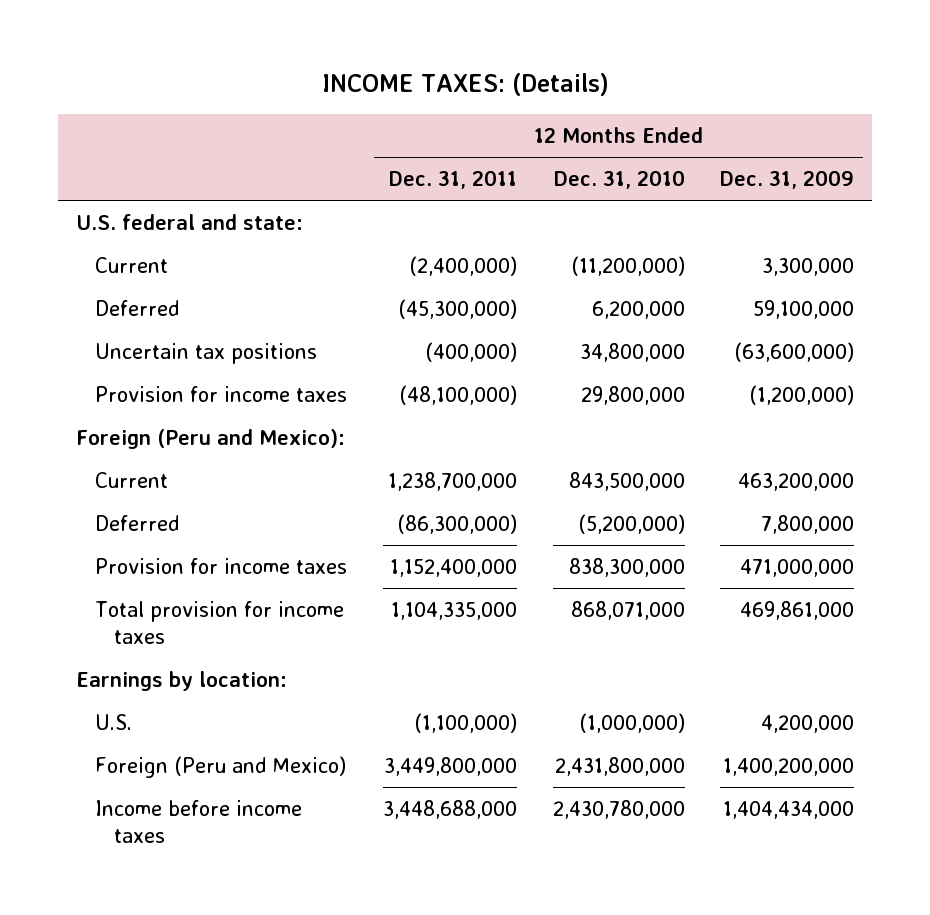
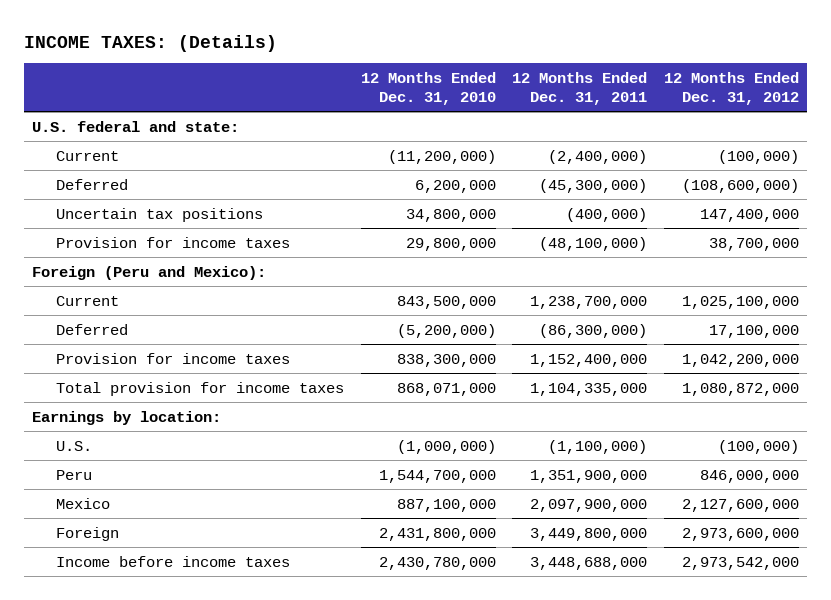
- | 12 Months Ended Dec. 31, 2011 | 12 Months Ended Dec. 31, 2010 | 12 Months Ended Dec. 31, 2009
+ | 12 Months Ended Dec. 31, 2010 | 12 Months Ended Dec. 31, 2011 | 12 Months Ended Dec. 31, 2012
- Foreign (Peru and Mexico) | 3,449,800,000 | 2,431,800,000 | 1,400,200,000
+ Peru | 1,544,700,000 | 1,351,900,000 | 846,000,000
+ Mexico | 887,100,000 | 2,097,900,000 | 2,127,600,000
+ Foreign | 2,431,800,000 | 3,449,800,000 | 2,973,600,000

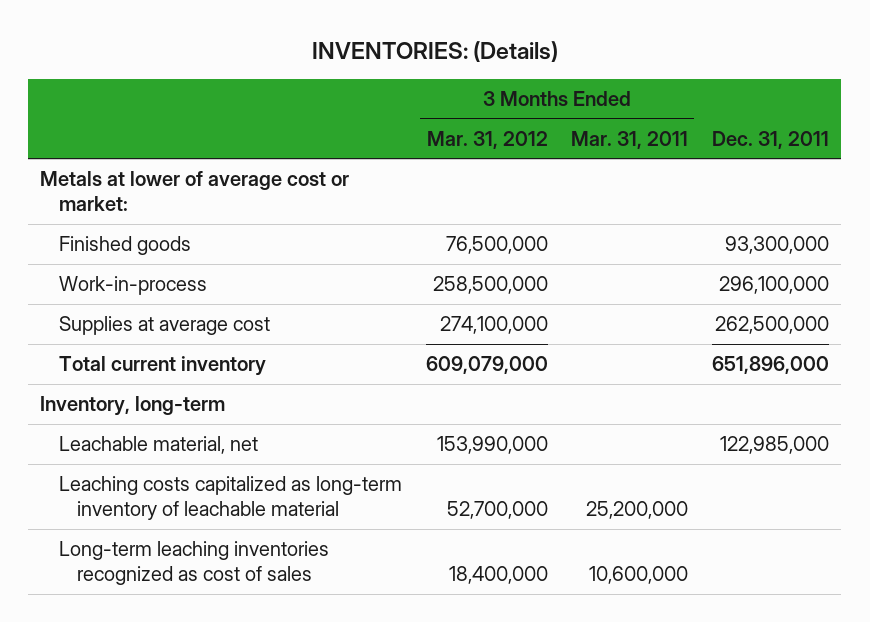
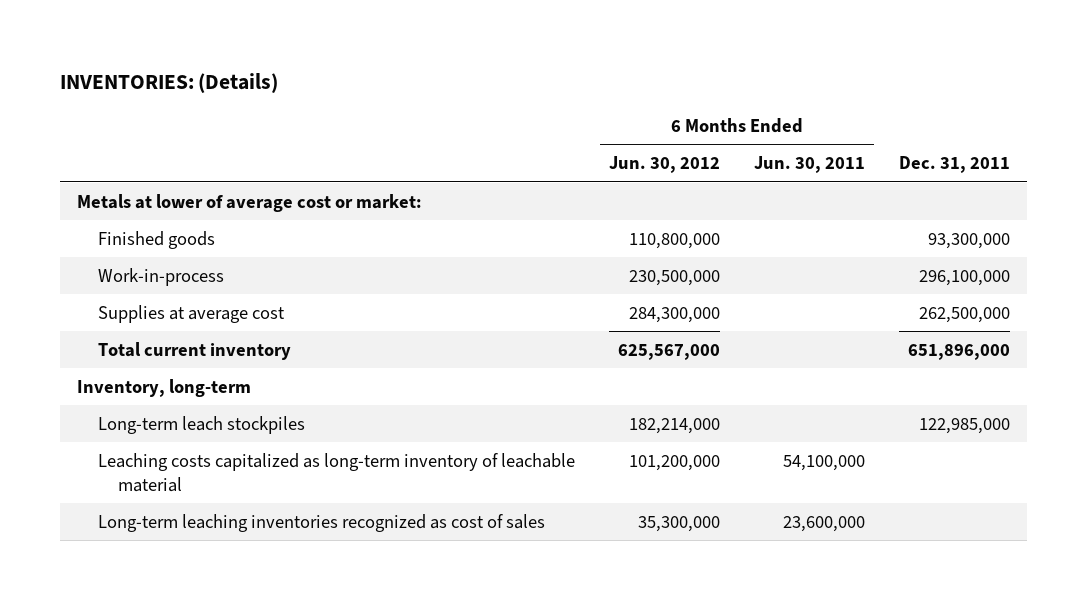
- | 3 Months Ended Mar. 31, 2012 | 3 Months Ended Mar. 31, 2011 | Dec. 31, 2011
+ | 6 Months Ended Jun. 30, 2012 | 6 Months Ended Jun. 30, 2011 | Dec. 31, 2011
- Leachable material, net | 153,990,000 | | 122,985,000
+ Long-term leach stockpiles | 182,214,000 | | 122,985,000

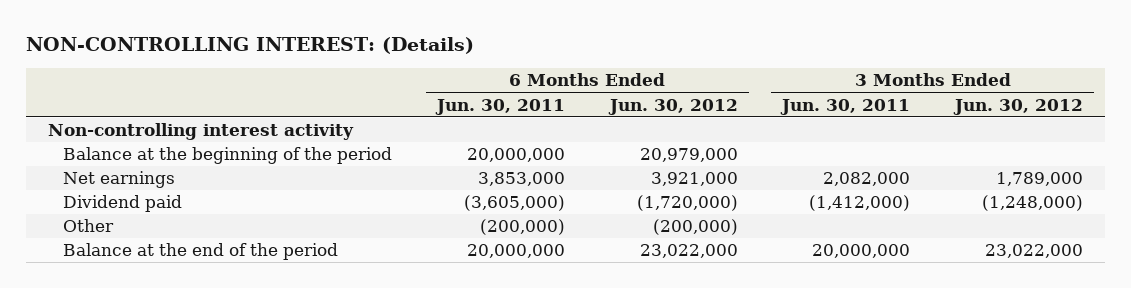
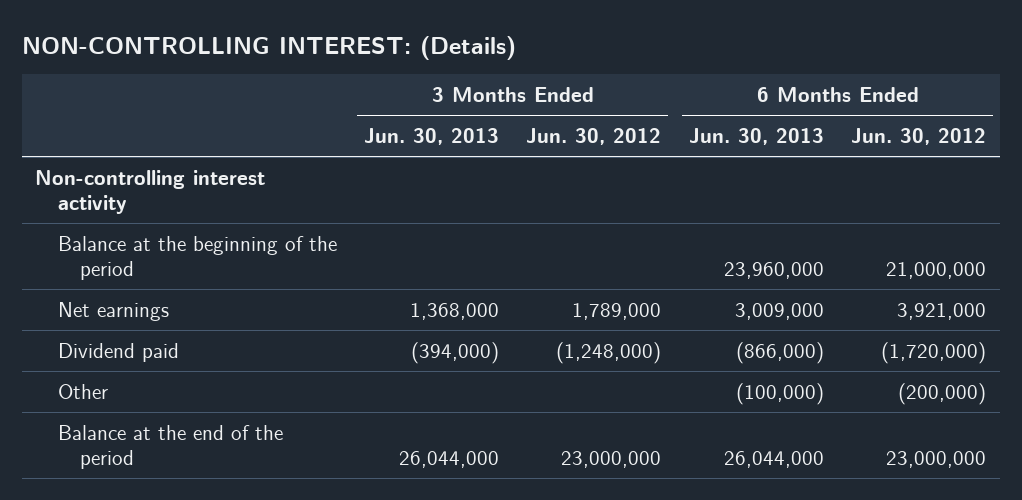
- | 6 Months Ended Jun. 30, 2011 | 6 Months Ended Jun. 30, 2012 | 3 Months Ended Jun. 30, 2011 | 3 Months Ended Jun. 30, 2012
+ | 3 Months Ended Jun. 30, 2013 | 3 Months Ended Jun. 30, 2012 | 6 Months Ended Jun. 30, 2013 | 6 Months Ended Jun. 30, 2012
- Balance at the beginning of the period | 20,000,000 | 20,979,000 | |
+ Balance at the beginning of the period | | | 23,960,000 | 21,000,000
- Balance at the end of the period | 20,000,000 | 23,022,000 | 20,000,000 | 23,022,000
+ Balance at the end of the period | 26,044,000 | 23,000,000 | 26,044,000 | 23,000,000

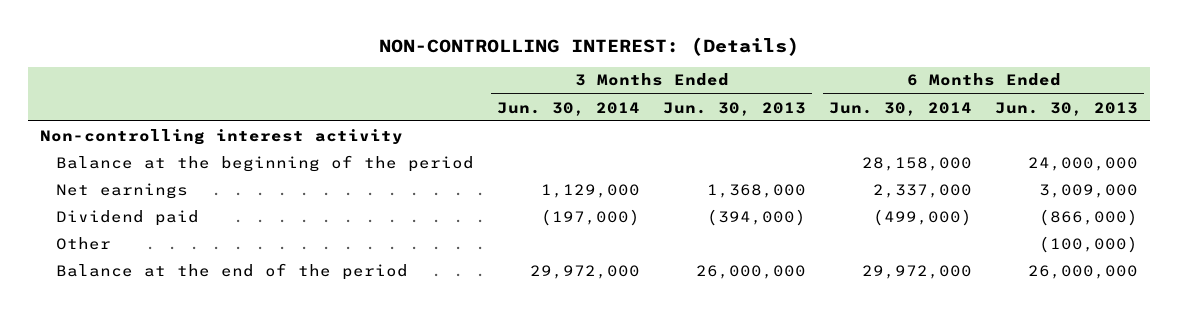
- | 3 Months Ended Jun. 30, 2013 | 3 Months Ended Jun. 30, 2012 | 6 Months Ended Jun. 30, 2013 | 6 Months Ended Jun. 30, 2012
+ | 3 Months Ended Jun. 30, 2014 | 3 Months Ended Jun. 30, 2013 | 6 Months Ended Jun. 30, 2014 | 6 Months Ended Jun. 30, 2013
- Balance at the beginning of the period | | | 23,960,000 | 21,000,000
+ Balance at the beginning of the period | | | 28,158,000 | 24,000,000
- Balance at the end of the period | 26,044,000 | 23,000,000 | 26,044,000 | 23,000,000
+ Balance at the end of the period | 29,972,000 | 26,000,000 | 29,972,000 | 26,000,000

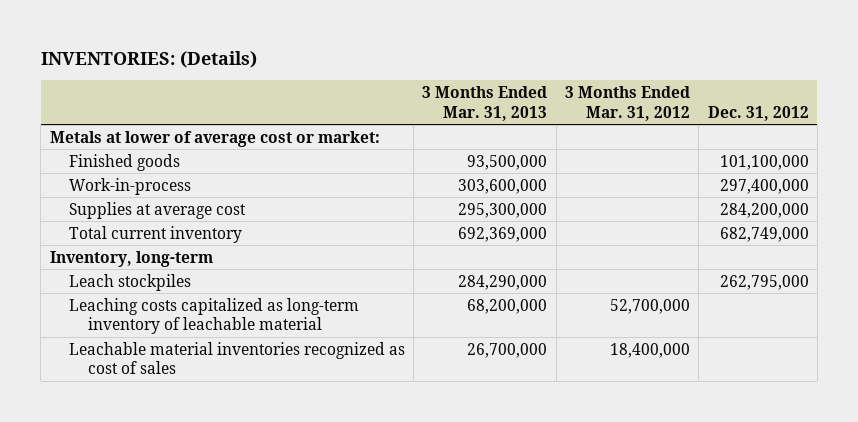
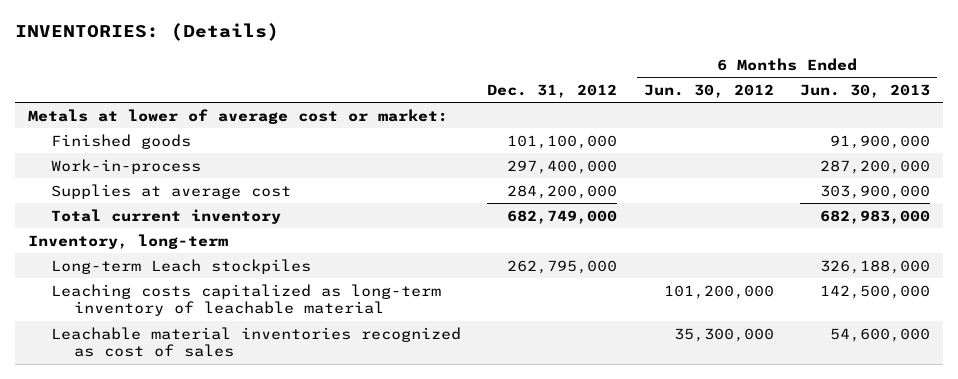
- | 3 Months Ended Mar. 31, 2013 | 3 Months Ended Mar. 31, 2012 | Dec. 31, 2012
+ | Dec. 31, 2012 | 6 Months Ended Jun. 30, 2012 | 6 Months Ended Jun. 30, 2013
- Leach stockpiles | 284,290,000 | | 262,795,000
+ Long-term Leach stockpiles | 262,795,000 | | 326,188,000

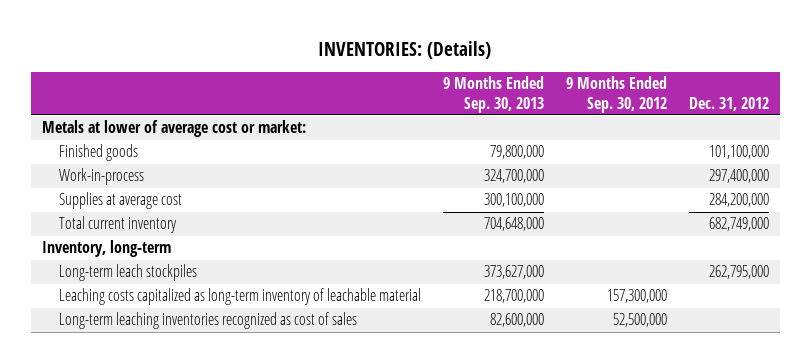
- | Dec. 31, 2012 | 6 Months Ended Jun. 30, 2012 | 6 Months Ended Jun. 30, 2013
+ | 9 Months Ended Sep. 30, 2013 | 9 Months Ended Sep. 30, 2012 | Dec. 31, 2012
- Long-term Leach stockpiles | 262,795,000 | | 326,188,000
+ Long-term leach stockpiles | 373,627,000 | | 262,795,000
- Leachable material inventories recognized as cost of sales | | 35,300,000 | 54,600,000
+ Long-term leaching inventories recognized as cost of sales | 82,600,000 | 52,500,000 |

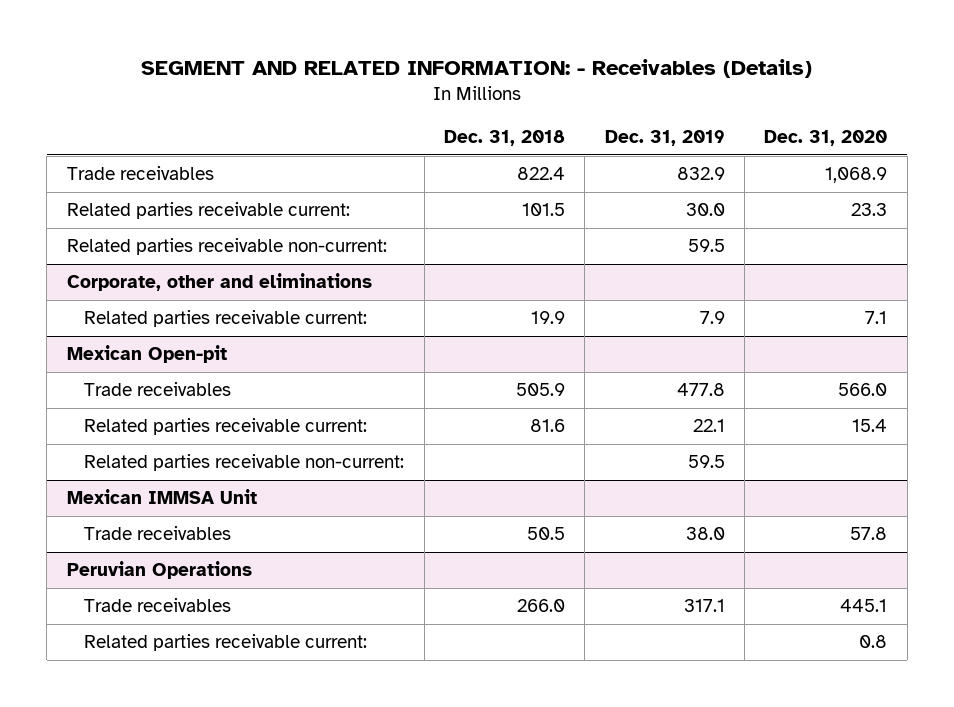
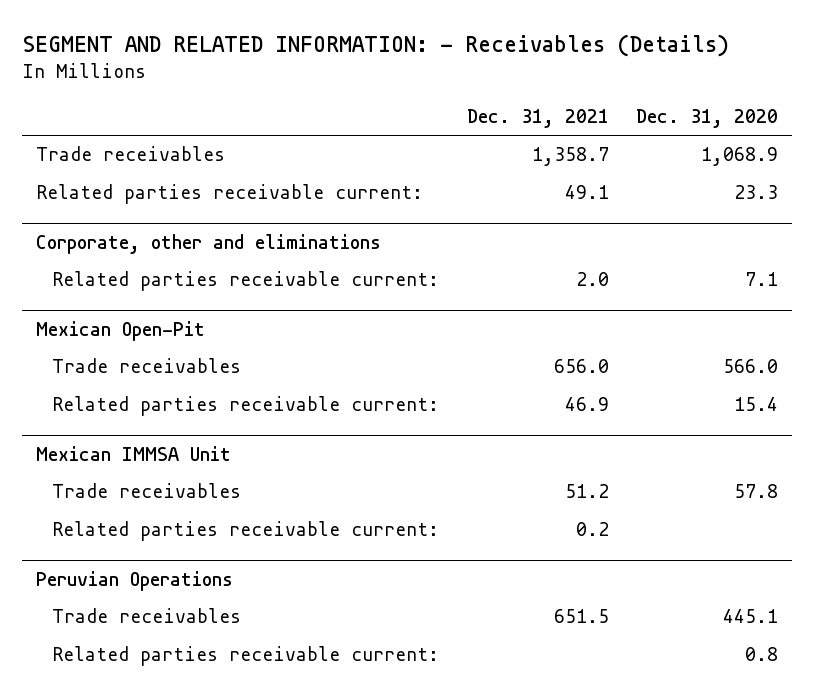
- | Dec. 31, 2018 | Dec. 31, 2019 | Dec. 31, 2020
+ | Dec. 31, 2021 | Dec. 31, 2020
- Related parties receivable non-current: | | 59.5 |
- Mexican Open-pit
+ Mexican Open-Pit
- Related parties receivable non-current: | | 59.5 |
@ Mexican IMMSA Unit
+ Related parties receivable current: | 0.2 |

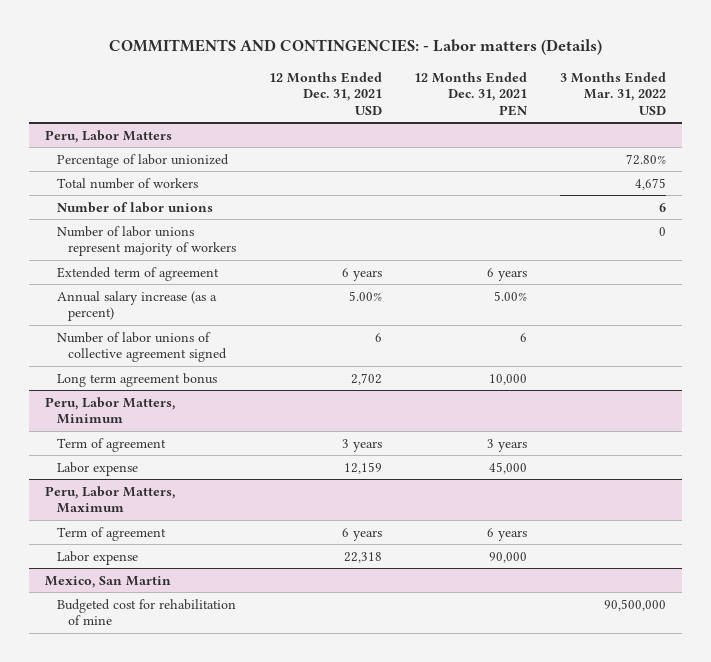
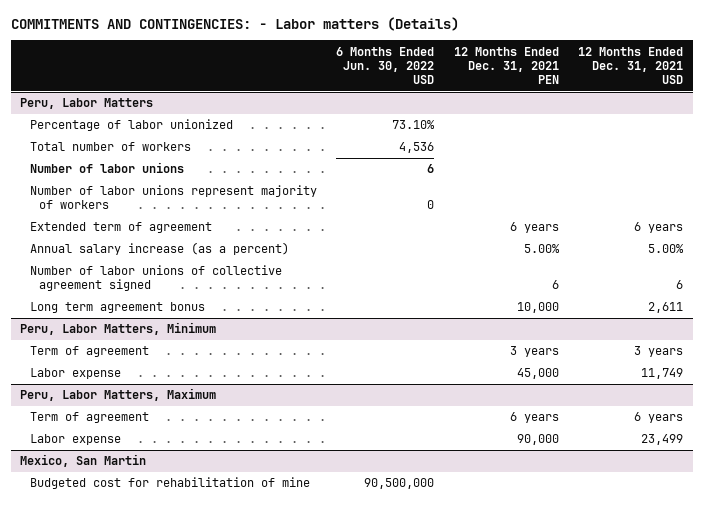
- | 12 Months Ended Dec. 31, 2021 USD | 12 Months Ended Dec. 31, 2021 PEN | 3 Months Ended Mar. 31, 2022 USD
+ | 6 Months Ended Jun. 30, 2022 USD | 12 Months Ended Dec. 31, 2021 PEN | 12 Months Ended Dec. 31, 2021 USD
@ Peru, Labor Matters
- Long term agreement bonus | 2,702 | 10,000 |
+ Long term agreement bonus | | 10,000 | 2,611
@ Peru, Labor Matters, Minimum
- Labor expense | 12,159 | 45,000 |
+ Labor expense | | 45,000 | 11,749
@ Peru, Labor Matters, Maximum
- Labor expense | 22,318 | 90,000 |
+ Labor expense | | 90,000 | 23,499

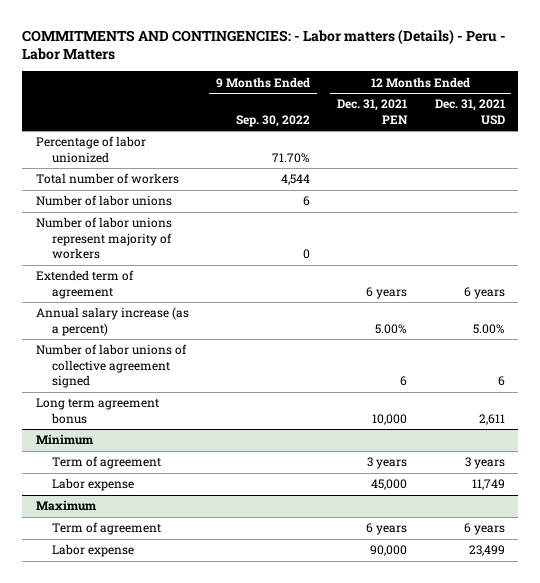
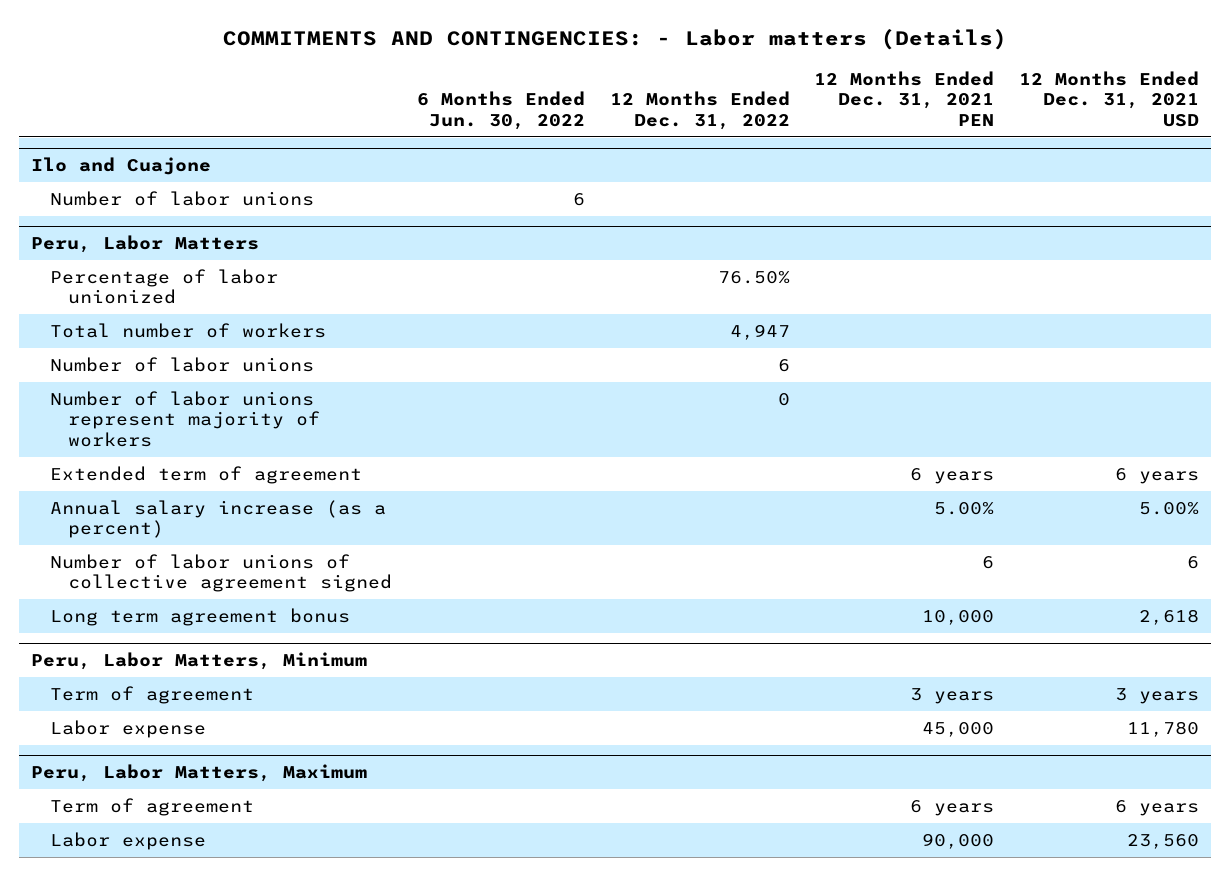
- COMMITMENTS AND CONTINGENCIES: - Labor matters (Details) - Peru - Labor Matters
+ COMMITMENTS AND CONTINGENCIES: - Labor matters (Details)
- | 9 Months Ended Sep. 30, 2022 | 12 Months Ended Dec. 31, 2021 PEN | 12 Months Ended Dec. 31, 2021 USD
+ | 6 Months Ended Jun. 30, 2022 | 12 Months Ended Dec. 31, 2022 | 12 Months Ended Dec. 31, 2021 PEN | 12 Months Ended Dec. 31, 2021 USD
+ Ilo and Cuajone
+ Number of labor unions | 6 | | |
+ Peru, Labor Matters
- Long term agreement bonus | | 10,000 | 2,611
- Minimum
+ Long term agreement bonus | | | 10,000 | 2,618
+ Peru, Labor Matters, Minimum
- Labor expense | | 45,000 | 11,749
- Maximum
+ Labor expense | | | 45,000 | 11,780
+ Peru, Labor Matters, Maximum
- Labor expense | | 90,000 | 23,499
+ Labor expense | | | 90,000 | 23,560

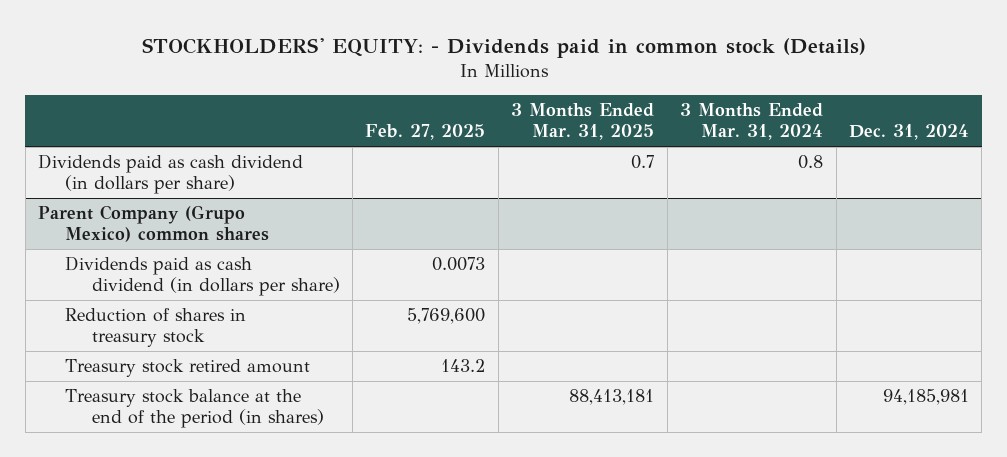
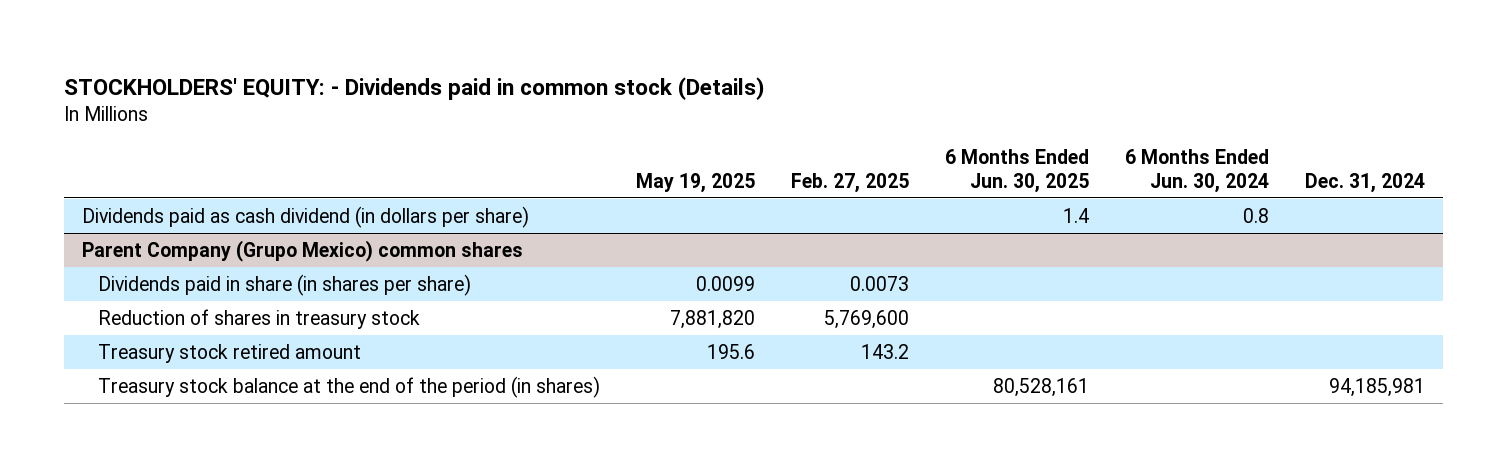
- | Feb. 27, 2025 | 3 Months Ended Mar. 31, 2025 | 3 Months Ended Mar. 31, 2024 | Dec. 31, 2024
+ | May 19, 2025 | Feb. 27, 2025 | 6 Months Ended Jun. 30, 2025 | 6 Months Ended Jun. 30, 2024 | Dec. 31, 2024
@ Parent Company (Grupo Mexico) common shares
- Dividends paid as cash dividend (in dollars per share) | 0.0073 | | |
+ Dividends paid in share (in shares per share) | 0.0099 | 0.0073 | | |

